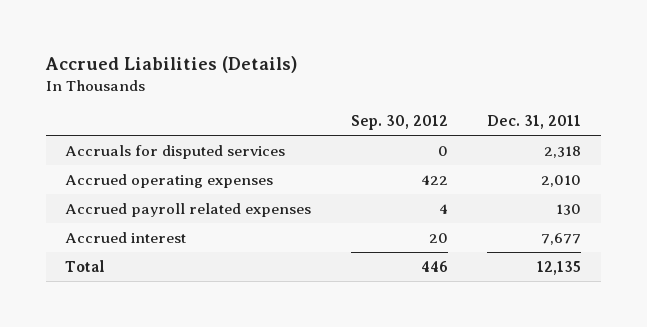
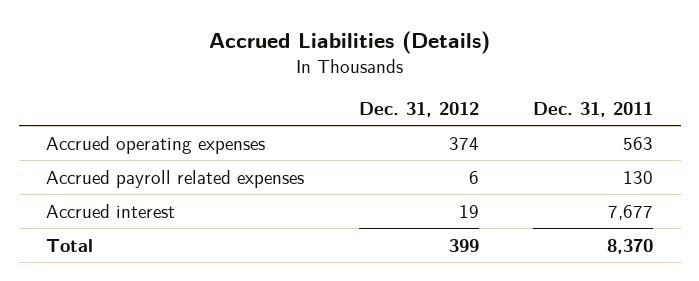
- | Sep. 30, 2012 | Dec. 31, 2011
+ | Dec. 31, 2012 | Dec. 31, 2011
- Accruals for disputed services | 0 | 2,318
- Accrued operating expenses | 422 | 2,010
+ Accrued operating expenses | 374 | 563
- Total | 446 | 12,135
+ Total | 399 | 8,370

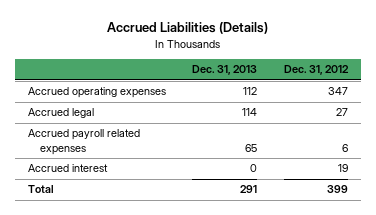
- | Dec. 31, 2012 | Dec. 31, 2011
+ | Dec. 31, 2013 | Dec. 31, 2012
- Accrued operating expenses | 374 | 563
+ Accrued operating expenses | 112 | 347
+ Accrued legal | 114 | 27

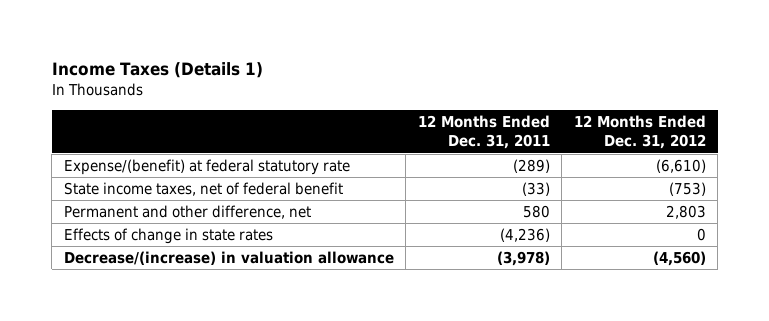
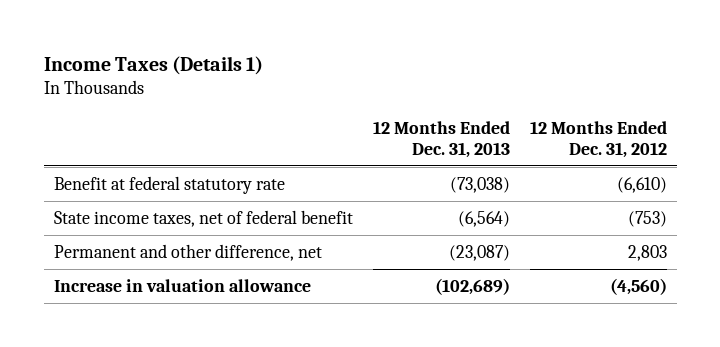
- | 12 Months Ended Dec. 31, 2011 | 12 Months Ended Dec. 31, 2012
+ | 12 Months Ended Dec. 31, 2013 | 12 Months Ended Dec. 31, 2012
- Expense/(benefit) at federal statutory rate | (289) | (6,610)
+ Benefit at federal statutory rate | (73,038) | (6,610)
- Effects of change in state rates | (4,236) | 0
- Decrease/(increase) in valuation allowance | (3,978) | (4,560)
+ Increase in valuation allowance | (102,689) | (4,560)

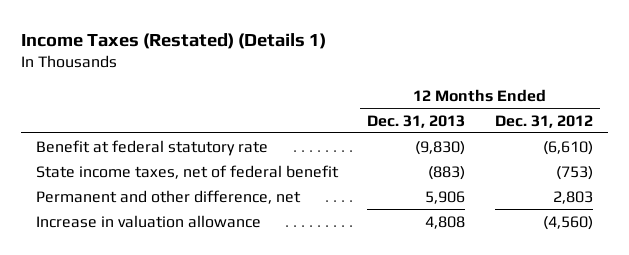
- Income Taxes (Details 1)
+ Income Taxes (Restated) (Details 1)
- Benefit at federal statutory rate | (73,038) | (6,610)
- State income taxes, net of federal benefit | (6,564) | (753)
- Permanent and other difference, net | (23,087) | 2,803
- Increase in valuation allowance | (102,689) | (4,560)
+ Benefit at federal statutory rate | (9,830) | (6,610)
+ State income taxes, net of federal benefit | (883) | (753)
+ Permanent and other difference, net | 5,906 | 2,803
+ Increase in valuation allowance | 4,808 | (4,560)

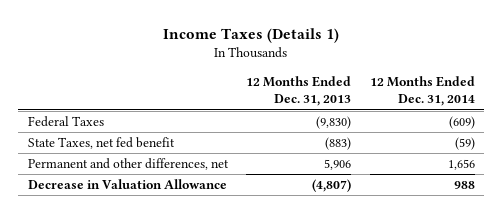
- Income Taxes (Restated) (Details 1)
+ Income Taxes (Details 1)
- | 12 Months Ended Dec. 31, 2013 | 12 Months Ended Dec. 31, 2012
+ | 12 Months Ended Dec. 31, 2013 | 12 Months Ended Dec. 31, 2014
- Benefit at federal statutory rate | (9,830) | (6,610)
- State income taxes, net of federal benefit | (883) | (753)
- Permanent and other difference, net | 5,906 | 2,803
- Increase in valuation allowance | 4,808 | (4,560)
+ Federal Taxes | (9,830) | (609)
+ State Taxes, net fed benefit | (883) | (59)
+ Permanent and other differences, net | 5,906 | 1,656
+ Decrease in Valuation Allowance | (4,807) | 988

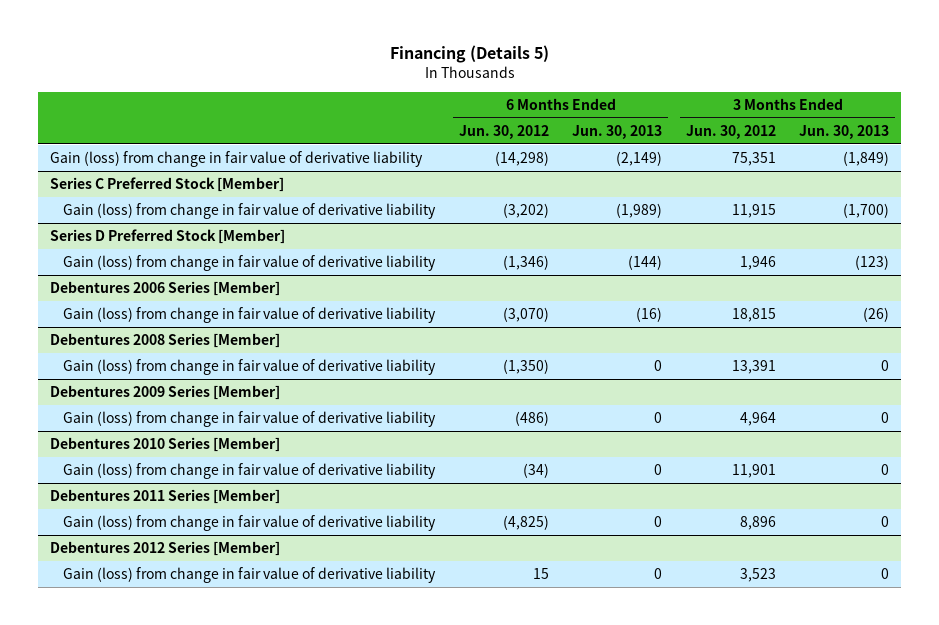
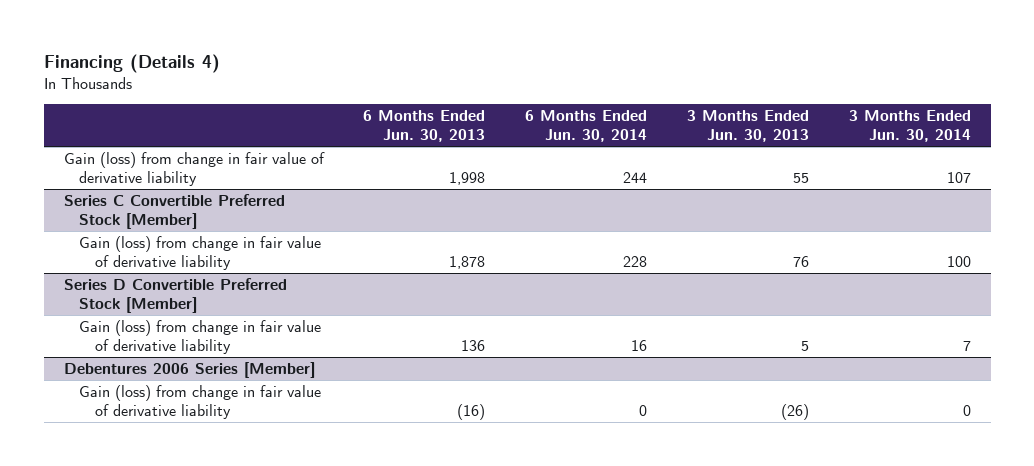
- Financing (Details 5)
+ Financing (Details 4)
- | 6 Months Ended Jun. 30, 2012 | 6 Months Ended Jun. 30, 2013 | 3 Months Ended Jun. 30, 2012 | 3 Months Ended Jun. 30, 2013
+ | 6 Months Ended Jun. 30, 2013 | 6 Months Ended Jun. 30, 2014 | 3 Months Ended Jun. 30, 2013 | 3 Months Ended Jun. 30, 2014
- Gain (loss) from change in fair value of derivative liability | (14,298) | (2,149) | 75,351 | (1,849)
- Series C Preferred Stock [Member]
- Gain (loss) from change in fair value of derivative liability | (3,202) | (1,989) | 11,915 | (1,700)
- Series D Preferred Stock [Member]
- Gain (loss) from change in fair value of derivative liability | (1,346) | (144) | 1,946 | (123)
+ Gain (loss) from change in fair value of derivative liability | 1,998 | 244 | 55 | 107
+ Series C Convertible Preferred Stock [Member]
+ Gain (loss) from change in fair value of derivative liability | 1,878 | 228 | 76 | 100
+ Series D Convertible Preferred Stock [Member]
+ Gain (loss) from change in fair value of derivative liability | 136 | 16 | 5 | 7
- Debentures 2008 Series [Member]
- Gain (loss) from change in fair value of derivative liability | (1,350) | 0 | 13,391 | 0
- Debentures 2009 Series [Member]
- Gain (loss) from change in fair value of derivative liability | (486) | 0 | 4,964 | 0
- Debentures 2010 Series [Member]
- Gain (loss) from change in fair value of derivative liability | (34) | 0 | 11,901 | 0
- Debentures 2011 Series [Member]
- Gain (loss) from change in fair value of derivative liability | (4,825) | 0 | 8,896 | 0
- Debentures 2012 Series [Member]
- Gain (loss) from change in fair value of derivative liability | 15 | 0 | 3,523 | 0

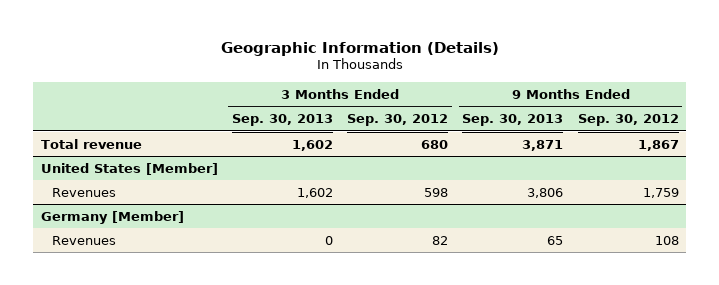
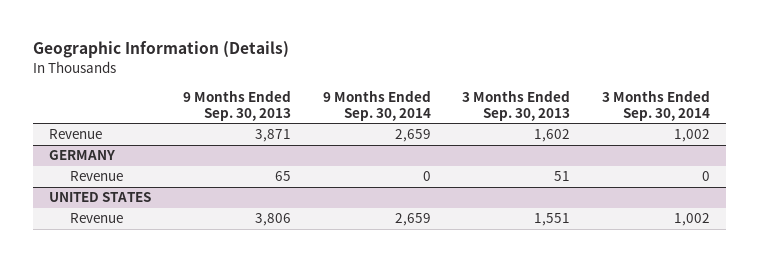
- | 3 Months Ended Sep. 30, 2013 | 3 Months Ended Sep. 30, 2012 | 9 Months Ended Sep. 30, 2013 | 9 Months Ended Sep. 30, 2012
+ | 9 Months Ended Sep. 30, 2013 | 9 Months Ended Sep. 30, 2014 | 3 Months Ended Sep. 30, 2013 | 3 Months Ended Sep. 30, 2014
- Total revenue | 1,602 | 680 | 3,871 | 1,867
- United States [Member]
- Revenues | 1,602 | 598 | 3,806 | 1,759
- Germany [Member]
- Revenues | 0 | 82 | 65 | 108
+ Revenue | 3,871 | 2,659 | 1,602 | 1,002
+ GERMANY
+ Revenue | 65 | 0 | 51 | 0
+ UNITED STATES
+ Revenue | 3,806 | 2,659 | 1,551 | 1,002

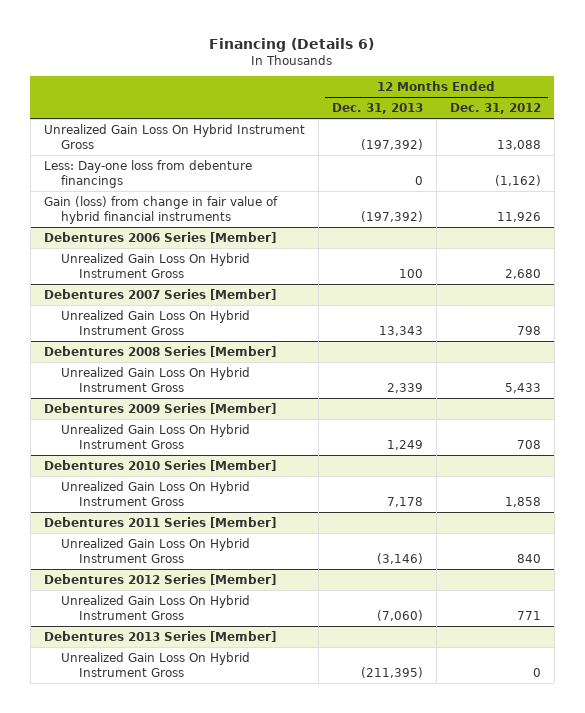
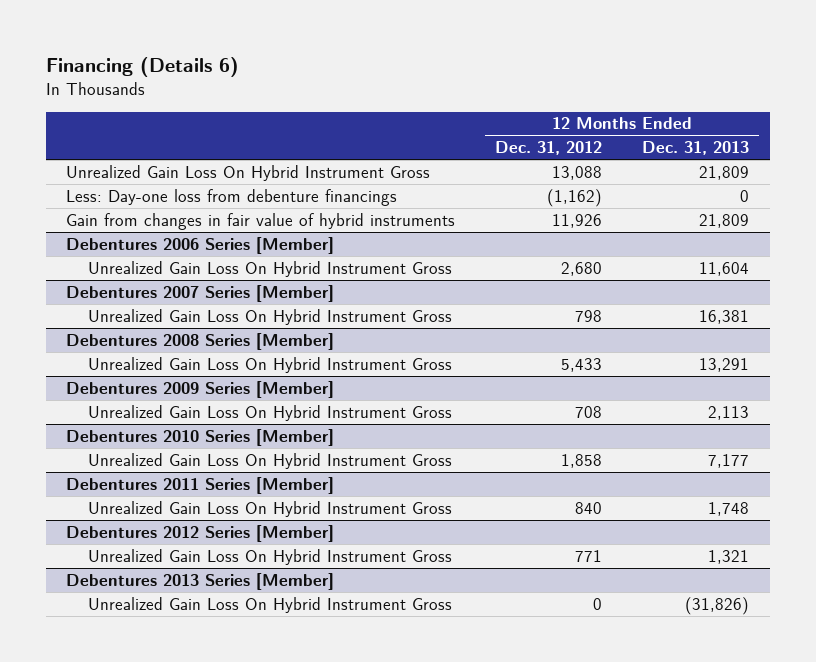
- | 12 Months Ended Dec. 31, 2013 | 12 Months Ended Dec. 31, 2012
+ | 12 Months Ended Dec. 31, 2012 | 12 Months Ended Dec. 31, 2013
- Unrealized Gain Loss On Hybrid Instrument Gross | (197,392) | 13,088
+ Unrealized Gain Loss On Hybrid Instrument Gross | 13,088 | 21,809
- Gain (loss) from change in fair value of hybrid financial instruments | (197,392) | 11,926
+ Gain from changes in fair value of hybrid instruments | 11,926 | 21,809
@ Debentures 2006 Series [Member]
- Unrealized Gain Loss On Hybrid Instrument Gross | 100 | 2,680
+ Unrealized Gain Loss On Hybrid Instrument Gross | 2,680 | 11,604
@ Debentures 2007 Series [Member]
- Unrealized Gain Loss On Hybrid Instrument Gross | 13,343 | 798
+ Unrealized Gain Loss On Hybrid Instrument Gross | 798 | 16,381
@ Debentures 2008 Series [Member]
- Unrealized Gain Loss On Hybrid Instrument Gross | 2,339 | 5,433
+ Unrealized Gain Loss On Hybrid Instrument Gross | 5,433 | 13,291
@ Debentures 2009 Series [Member]
- Unrealized Gain Loss On Hybrid Instrument Gross | 1,249 | 708
+ Unrealized Gain Loss On Hybrid Instrument Gross | 708 | 2,113
@ Debentures 2010 Series [Member]
- Unrealized Gain Loss On Hybrid Instrument Gross | 7,178 | 1,858
+ Unrealized Gain Loss On Hybrid Instrument Gross | 1,858 | 7,177
@ Debentures 2011 Series [Member]
- Unrealized Gain Loss On Hybrid Instrument Gross | (3,146) | 840
+ Unrealized Gain Loss On Hybrid Instrument Gross | 840 | 1,748
@ Debentures 2012 Series [Member]
- Unrealized Gain Loss On Hybrid Instrument Gross | (7,060) | 771
+ Unrealized Gain Loss On Hybrid Instrument Gross | 771 | 1,321
@ Debentures 2013 Series [Member]
- Unrealized Gain Loss On Hybrid Instrument Gross | (211,395) | 0
+ Unrealized Gain Loss On Hybrid Instrument Gross | 0 | (31,826)

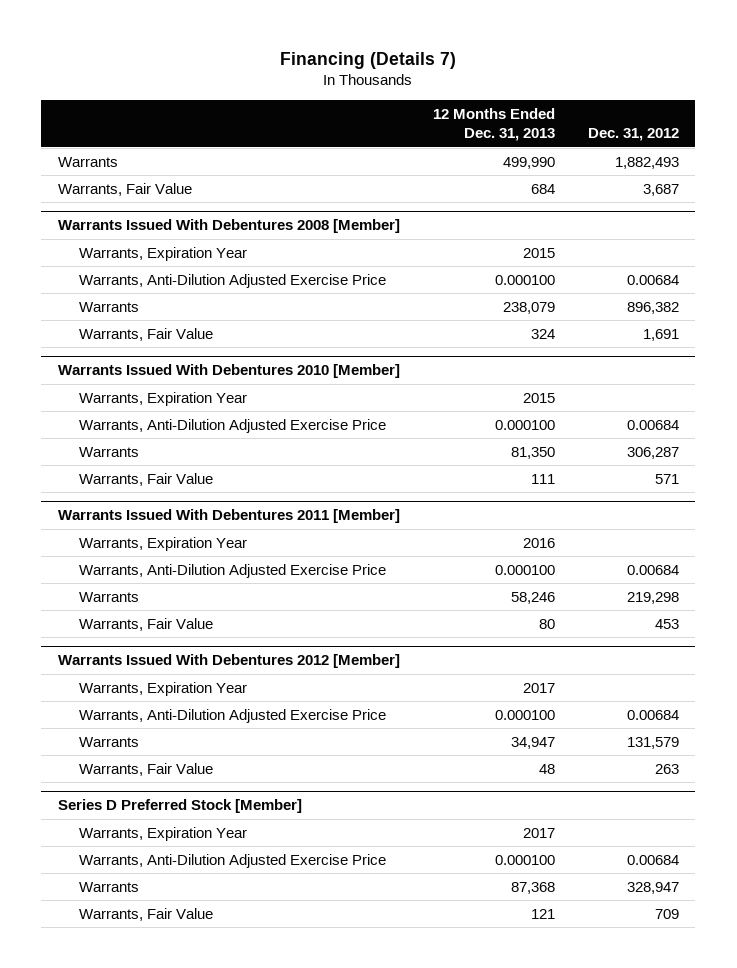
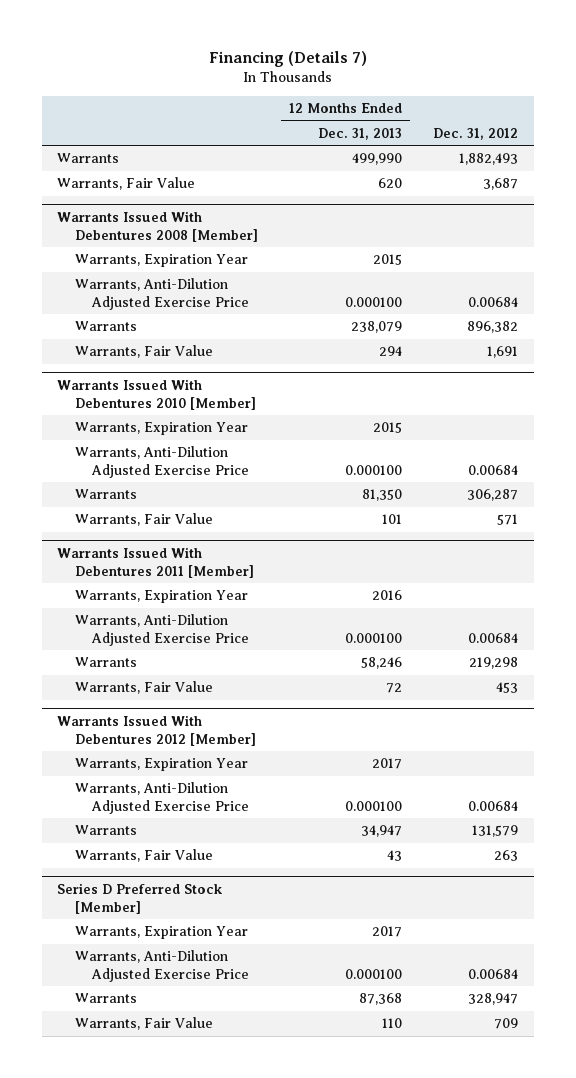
- Warrants, Fair Value | 684 | 3,687
+ Warrants, Fair Value | 620 | 3,687
@ Warrants Issued With Debentures 2008 [Member]
- Warrants, Fair Value | 324 | 1,691
+ Warrants, Fair Value | 294 | 1,691
@ Warrants Issued With Debentures 2010 [Member]
- Warrants, Fair Value | 111 | 571
+ Warrants, Fair Value | 101 | 571
@ Warrants Issued With Debentures 2011 [Member]
- Warrants, Fair Value | 80 | 453
+ Warrants, Fair Value | 72 | 453
@ Warrants Issued With Debentures 2012 [Member]
- Warrants, Fair Value | 48 | 263
+ Warrants, Fair Value | 43 | 263
@ Series D Preferred Stock [Member]
- Warrants, Fair Value | 121 | 709
+ Warrants, Fair Value | 110 | 709

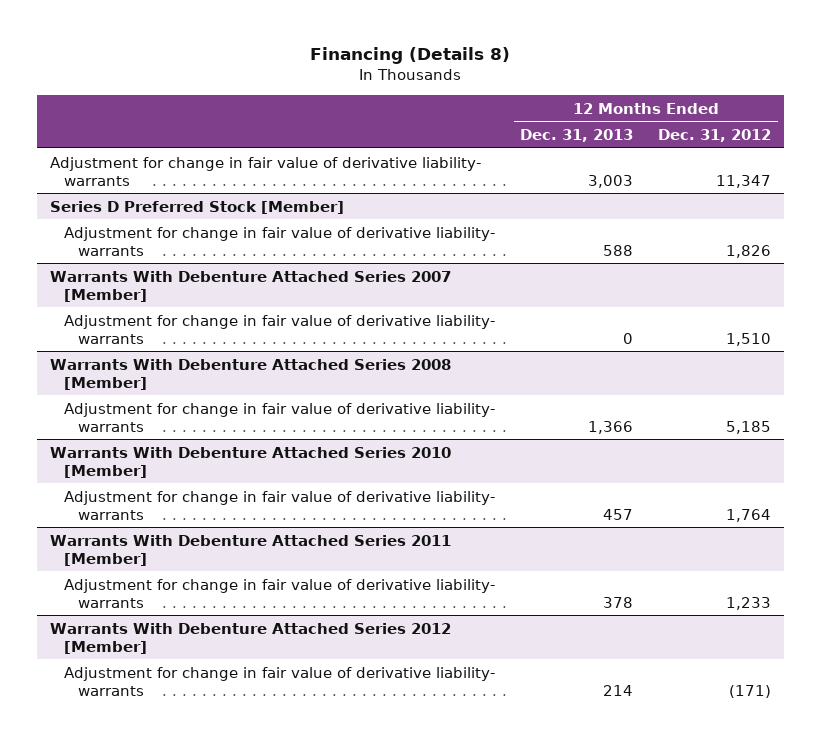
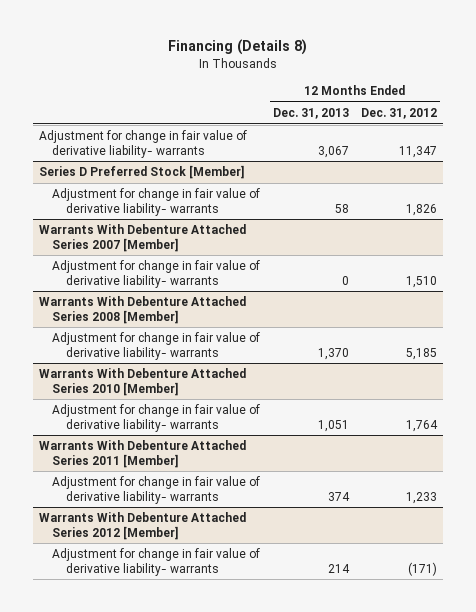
- Adjustment for change in fair value of derivative liability- warrants | 3,003 | 11,347
+ Adjustment for change in fair value of derivative liability- warrants | 3,067 | 11,347
@ Series D Preferred Stock [Member]
- Adjustment for change in fair value of derivative liability- warrants | 588 | 1,826
+ Adjustment for change in fair value of derivative liability- warrants | 58 | 1,826
@ Warrants With Debenture Attached Series 2008 [Member]
- Adjustment for change in fair value of derivative liability- warrants | 1,366 | 5,185
+ Adjustment for change in fair value of derivative liability- warrants | 1,370 | 5,185
@ Warrants With Debenture Attached Series 2010 [Member]
- Adjustment for change in fair value of derivative liability- warrants | 457 | 1,764
+ Adjustment for change in fair value of derivative liability- warrants | 1,051 | 1,764
@ Warrants With Debenture Attached Series 2011 [Member]
- Adjustment for change in fair value of derivative liability- warrants | 378 | 1,233
+ Adjustment for change in fair value of derivative liability- warrants | 374 | 1,233

